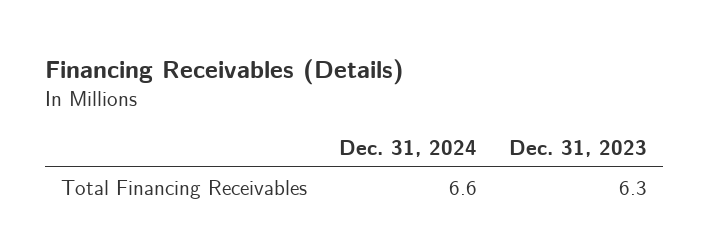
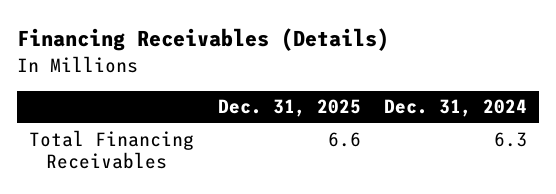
- | Dec. 31, 2024 | Dec. 31, 2023
+ | Dec. 31, 2025 | Dec. 31, 2024
- Total Financing Receivables | 6.6 | 6.3
+ Total Financing Receivables | 6.6 | 6.3

